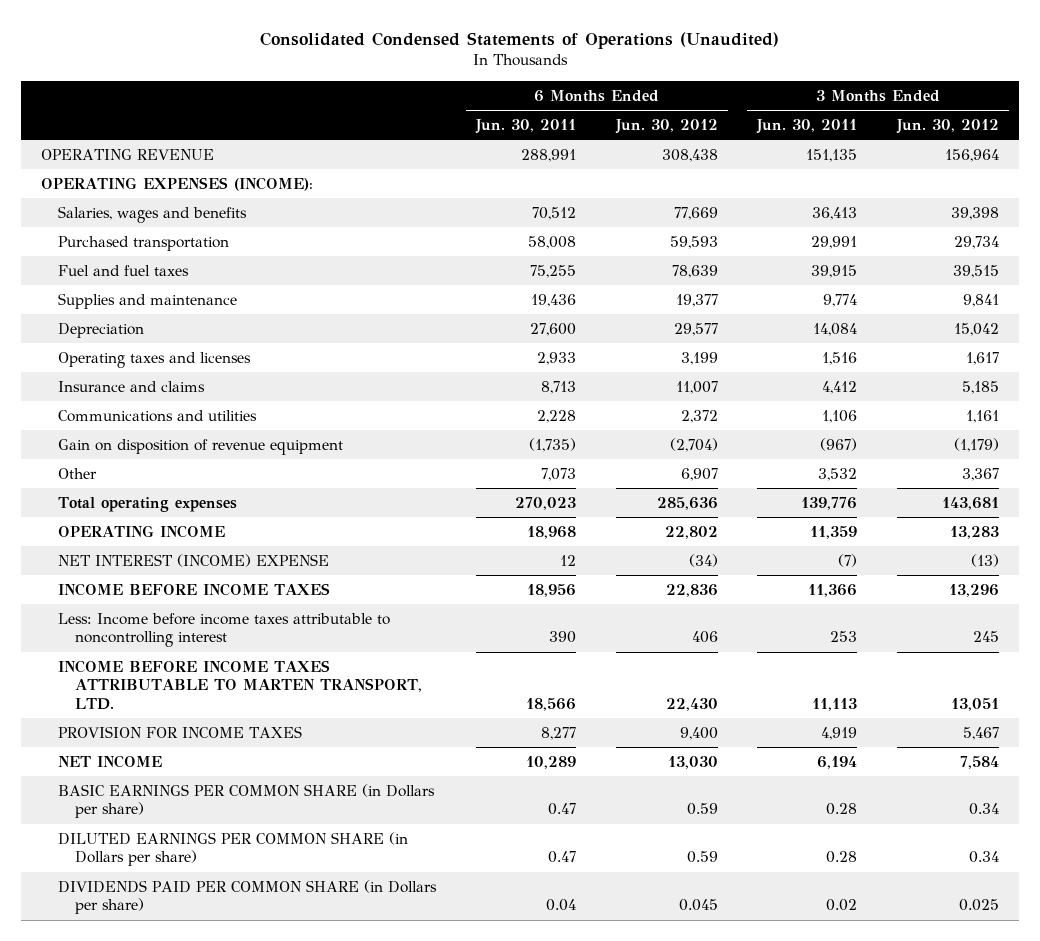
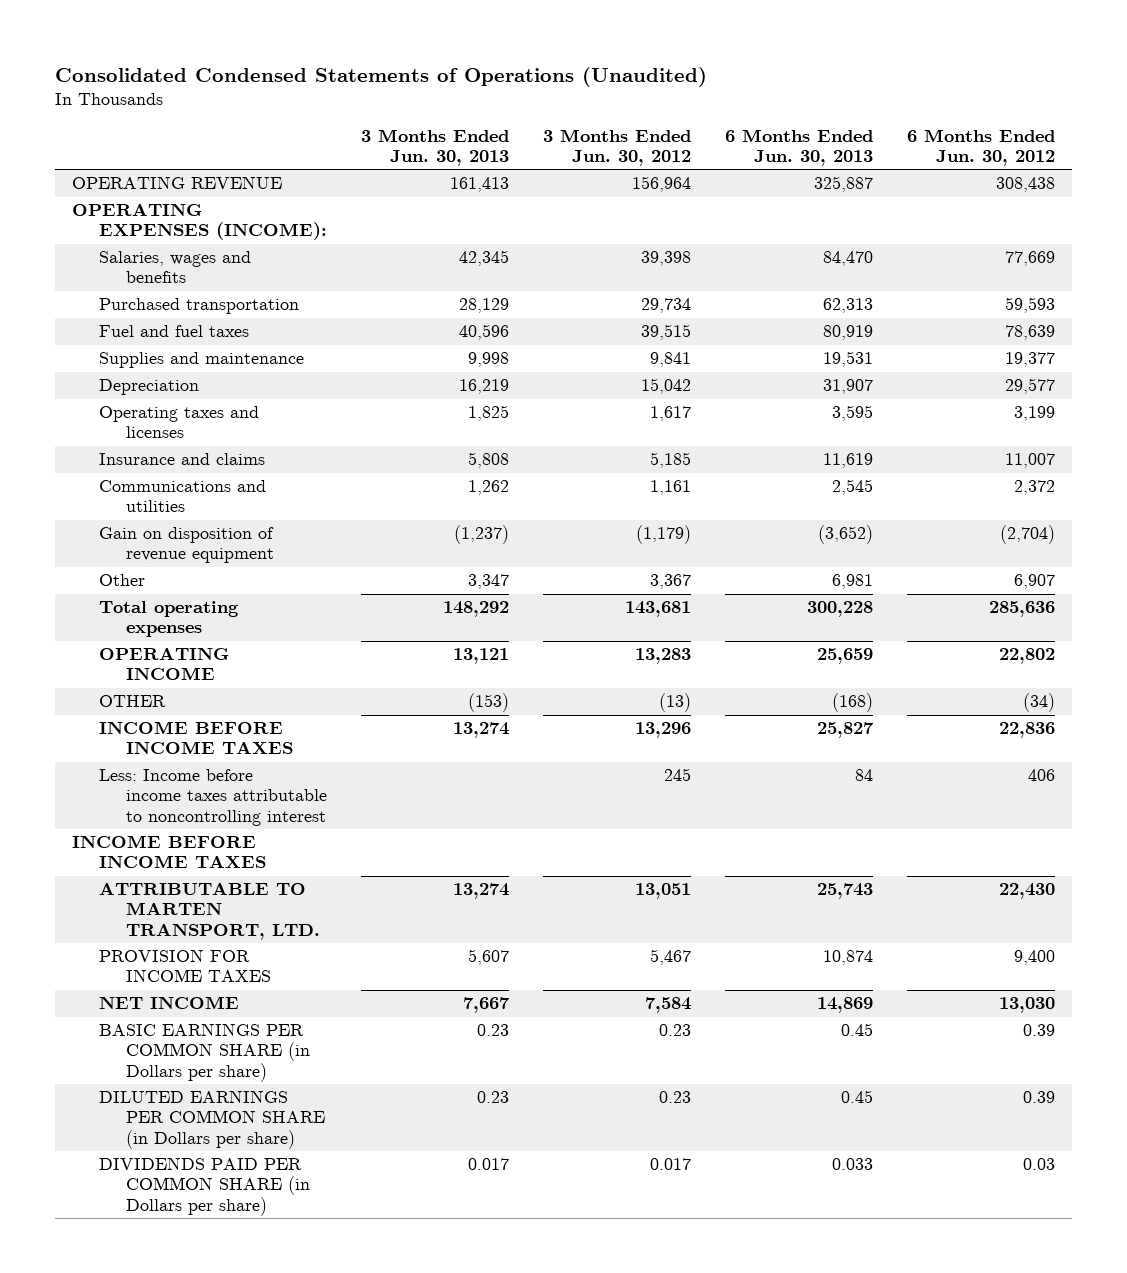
- | 6 Months Ended Jun. 30, 2011 | 6 Months Ended Jun. 30, 2012 | 3 Months Ended Jun. 30, 2011 | 3 Months Ended Jun. 30, 2012
+ | 3 Months Ended Jun. 30, 2013 | 3 Months Ended Jun. 30, 2012 | 6 Months Ended Jun. 30, 2013 | 6 Months Ended Jun. 30, 2012
- NET INTEREST (INCOME) EXPENSE | 12 | (34) | (7) | (13)
+ OTHER | (153) | (13) | (168) | (34)
- INCOME BEFORE INCOME TAXES ATTRIBUTABLE TO MARTEN TRANSPORT, LTD. | 18,566 | 22,430 | 11,113 | 13,051
+ INCOME BEFORE INCOME TAXES
+ ATTRIBUTABLE TO MARTEN TRANSPORT, LTD. | 13,274 | 13,051 | 25,743 | 22,430
- BASIC EARNINGS PER COMMON SHARE (in Dollars per share) | 0.47 | 0.59 | 0.28 | 0.34
- DILUTED EARNINGS PER COMMON SHARE (in Dollars per share) | 0.47 | 0.59 | 0.28 | 0.34
- DIVIDENDS PAID PER COMMON SHARE (in Dollars per share) | 0.04 | 0.045 | 0.02 | 0.025
+ BASIC EARNINGS PER COMMON SHARE (in Dollars per share) | 0.23 | 0.23 | 0.45 | 0.39
+ DILUTED EARNINGS PER COMMON SHARE (in Dollars per share) | 0.23 | 0.23 | 0.45 | 0.39
+ DIVIDENDS PAID PER COMMON SHARE (in Dollars per share) | 0.017 | 0.017 | 0.033 | 0.03

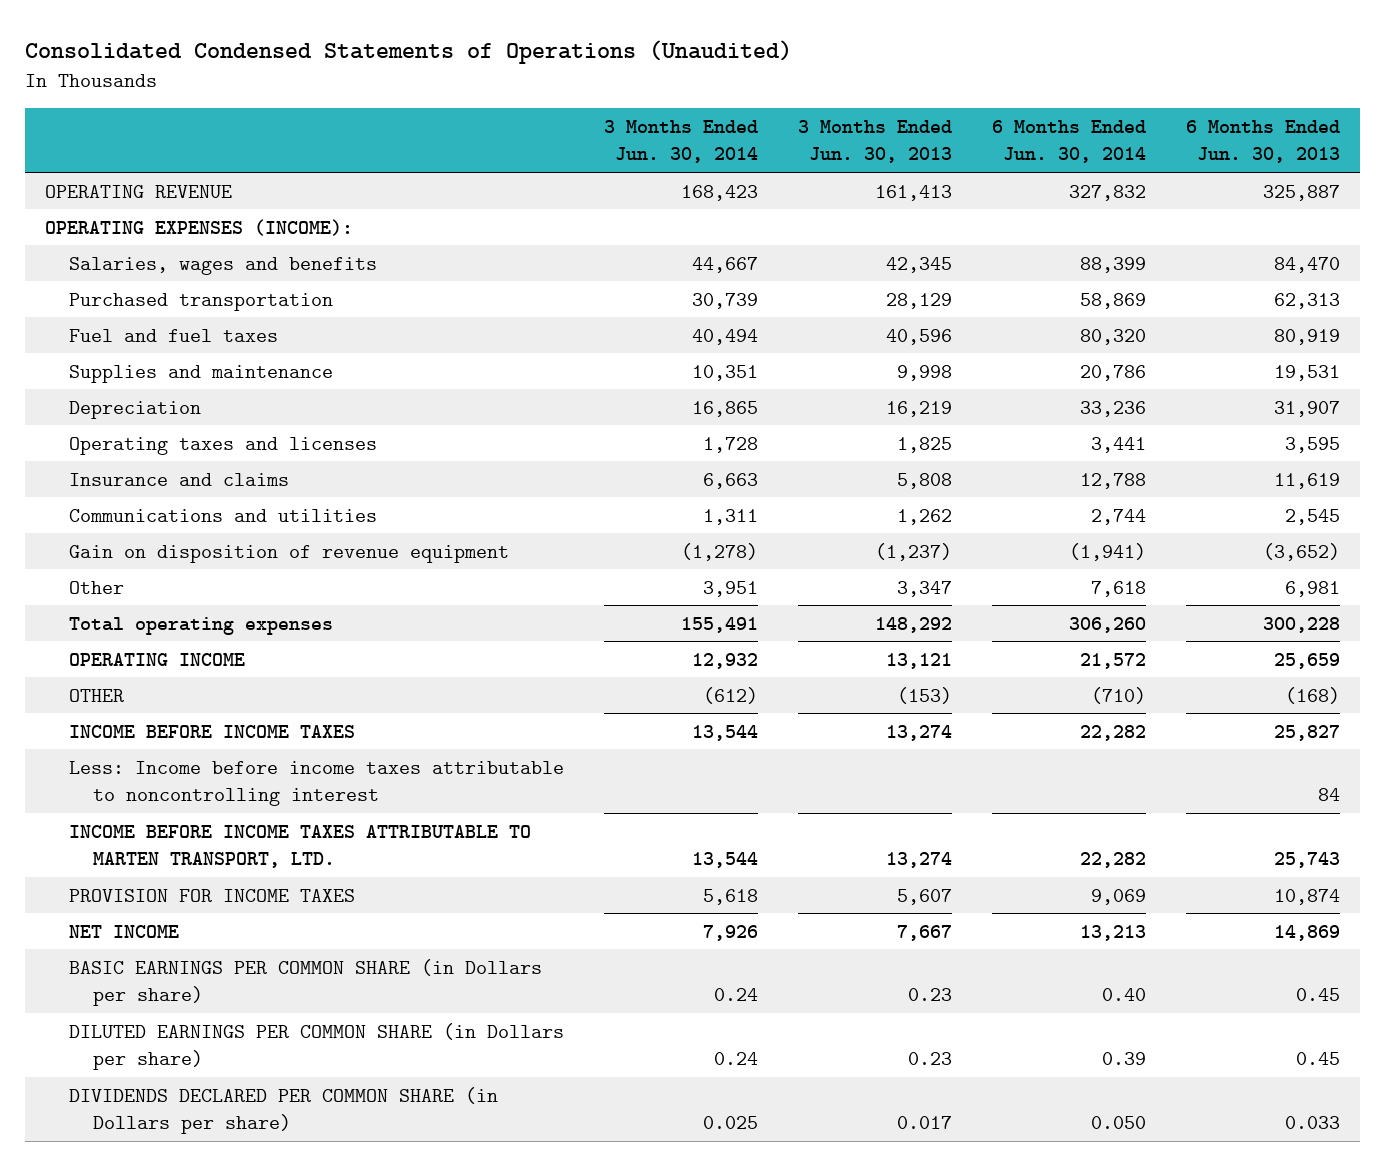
- | 3 Months Ended Jun. 30, 2013 | 3 Months Ended Jun. 30, 2012 | 6 Months Ended Jun. 30, 2013 | 6 Months Ended Jun. 30, 2012
+ | 3 Months Ended Jun. 30, 2014 | 3 Months Ended Jun. 30, 2013 | 6 Months Ended Jun. 30, 2014 | 6 Months Ended Jun. 30, 2013
- INCOME BEFORE INCOME TAXES
- ATTRIBUTABLE TO MARTEN TRANSPORT, LTD. | 13,274 | 13,051 | 25,743 | 22,430
+ INCOME BEFORE INCOME TAXES ATTRIBUTABLE TO MARTEN TRANSPORT, LTD. | 13,544 | 13,274 | 22,282 | 25,743
- DIVIDENDS PAID PER COMMON SHARE (in Dollars per share) | 0.017 | 0.017 | 0.033 | 0.03
+ DIVIDENDS DECLARED PER COMMON SHARE (in Dollars per share) | 0.025 | 0.017 | 0.050 | 0.033

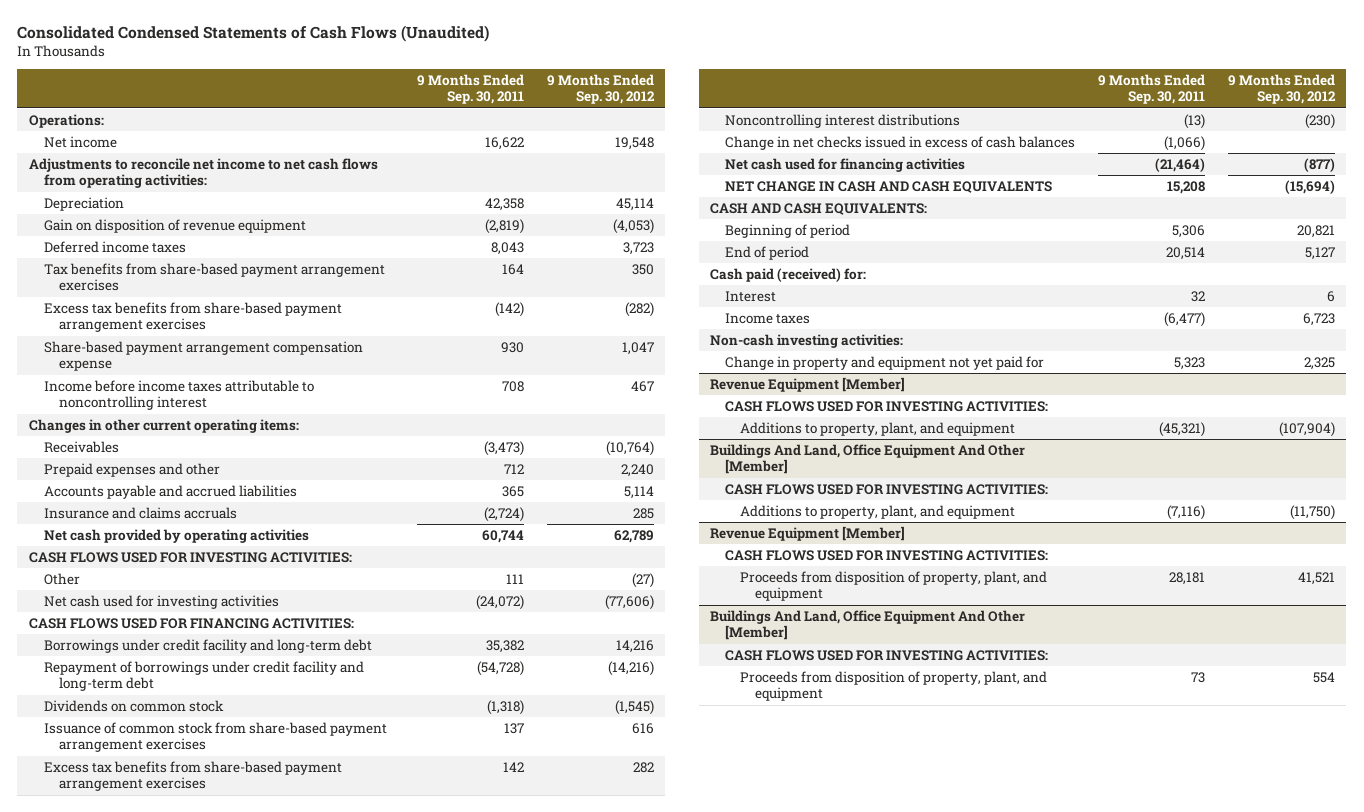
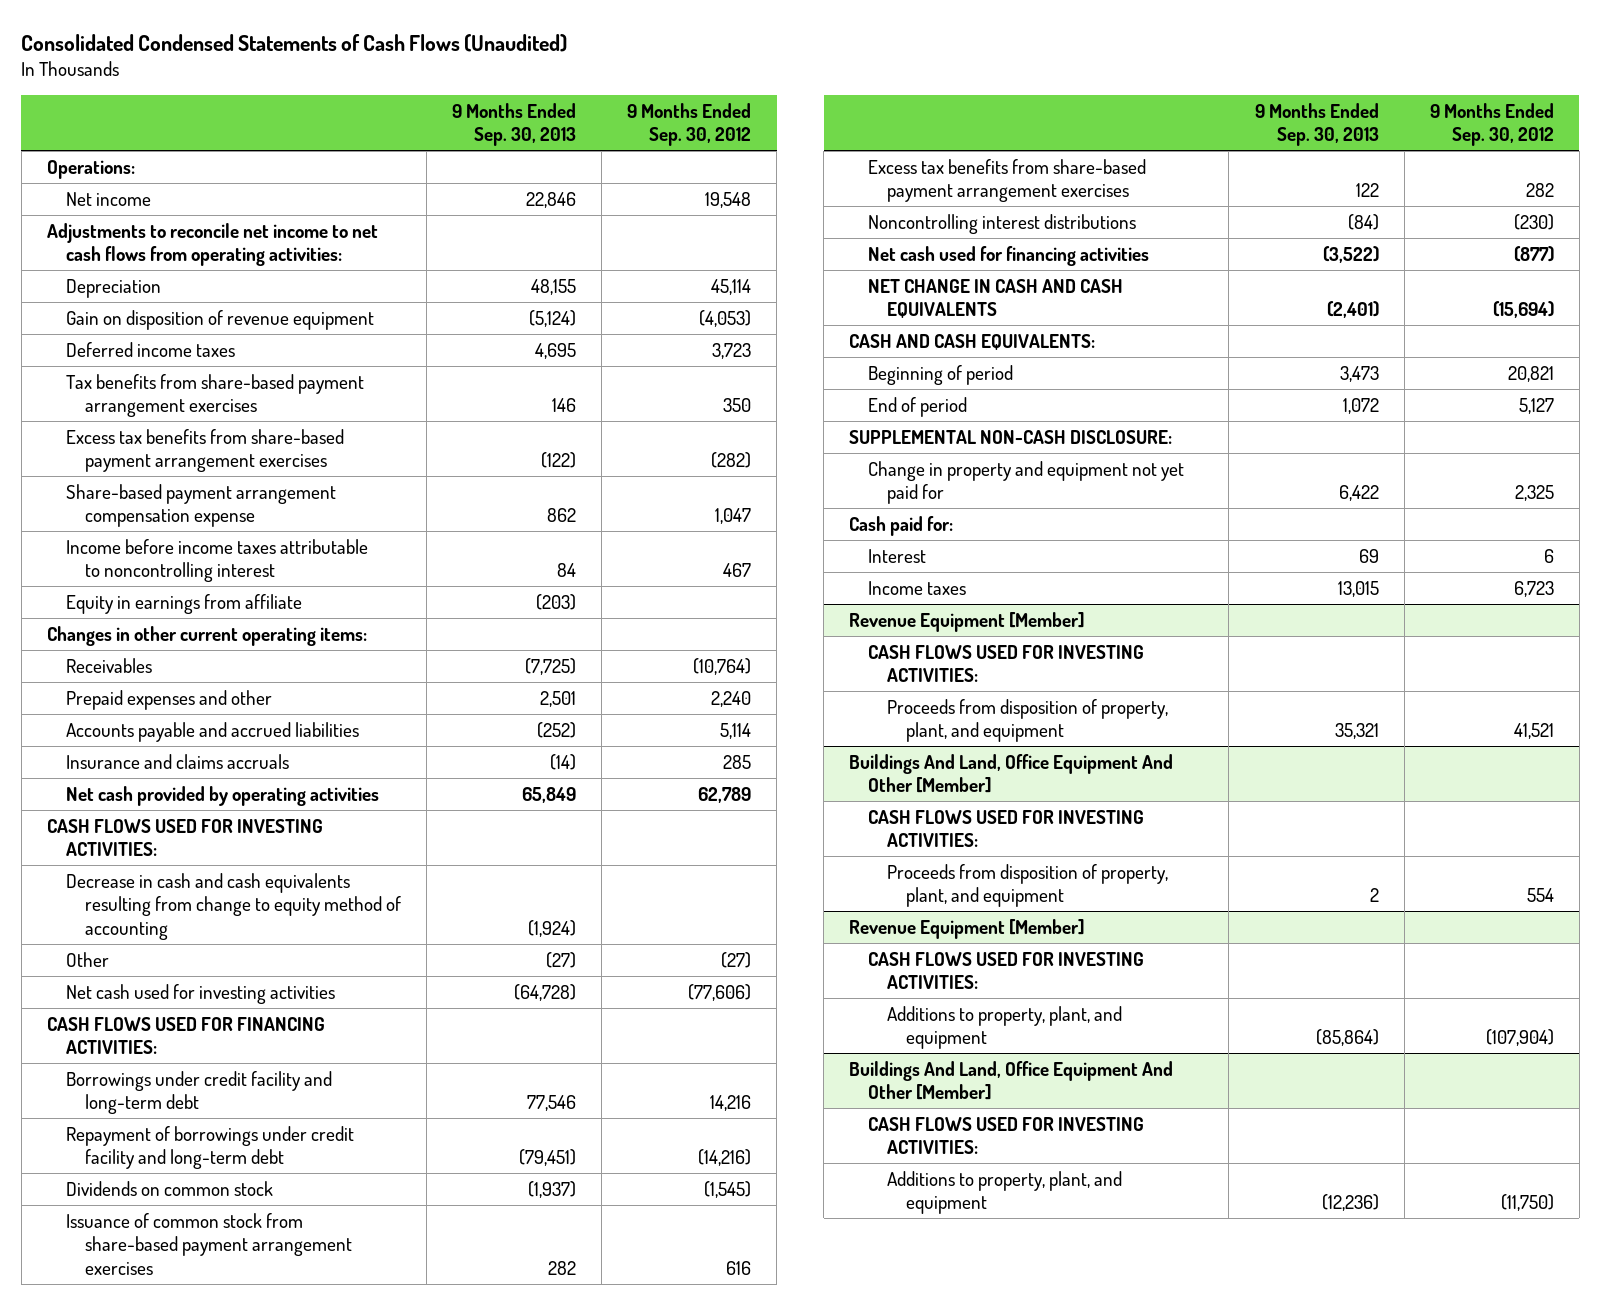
- | 9 Months Ended Sep. 30, 2011 | 9 Months Ended Sep. 30, 2012
+ | 9 Months Ended Sep. 30, 2013 | 9 Months Ended Sep. 30, 2012
+ Equity in earnings from affiliate | (203) |
+ Decrease in cash and cash equivalents resulting from change to equity method of accounting | (1,924) |
- Change in net checks issued in excess of cash balances | (1,066) |
- Cash paid (received) for:
+ SUPPLEMENTAL NON-CASH DISCLOSURE:
moved up: Change in property and equipment not yet paid for | 6,422 | 2,325
+ Cash paid for:
- Non-cash investing activities:
@ Revenue Equipment [Member]
moved up: Proceeds from disposition of property, plant, and equipment | 35,321 | 41,521
@ Buildings And Land, Office Equipment And Other [Member]
moved up: Proceeds from disposition of property, plant, and equipment | 2 | 554
@ Revenue Equipment [Member]
moved down: Additions to property, plant, and equipment | (85,864) | (107,904)
@ Buildings And Land, Office Equipment And Other [Member]
moved down: Additions to property, plant, and equipment | (12,236) | (11,750)

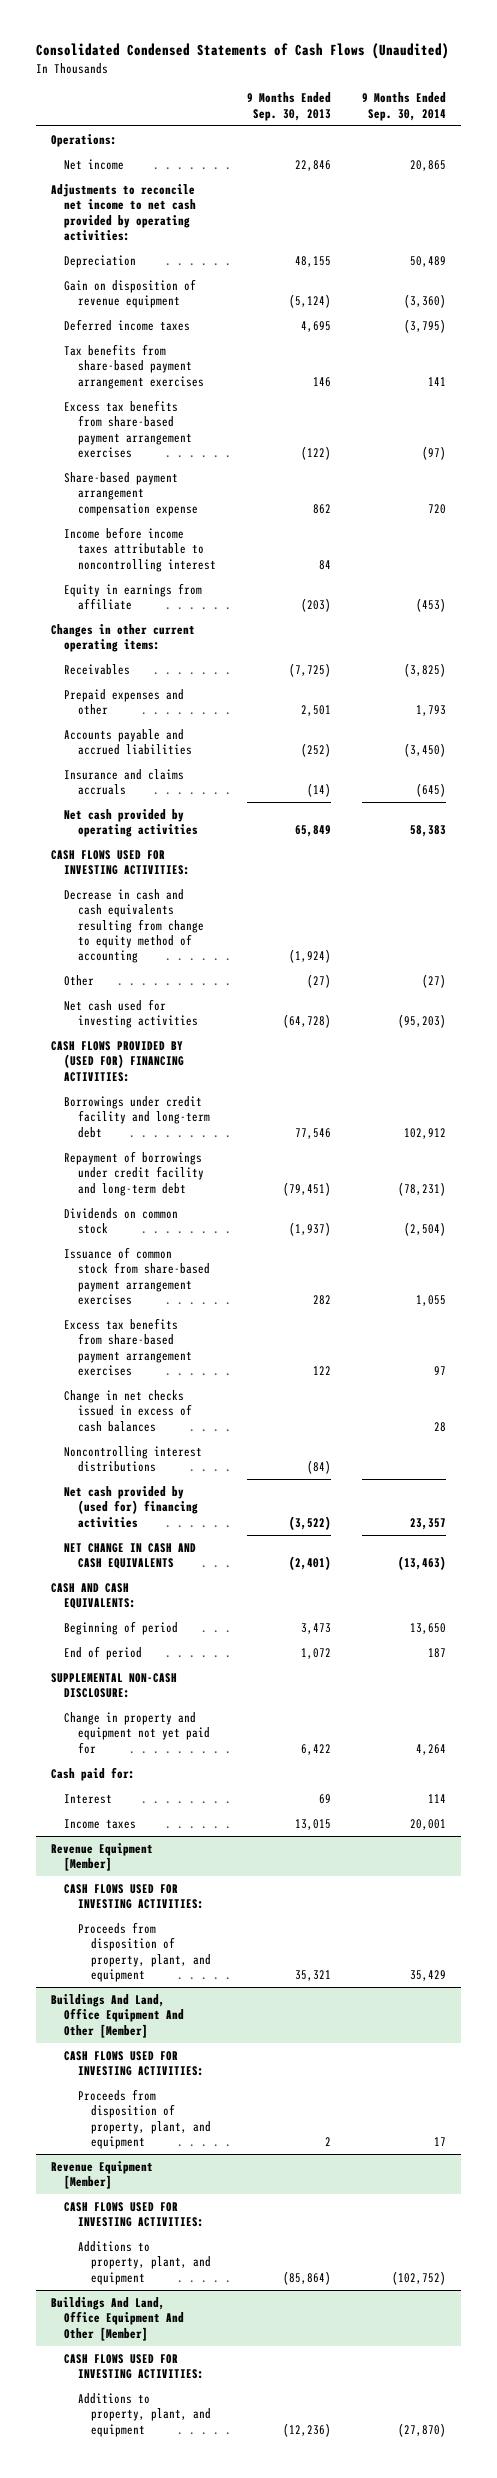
- | 9 Months Ended Sep. 30, 2013 | 9 Months Ended Sep. 30, 2012
+ | 9 Months Ended Sep. 30, 2013 | 9 Months Ended Sep. 30, 2014
- Adjustments to reconcile net income to net cash flows from operating activities:
+ Adjustments to reconcile net income to net cash provided by operating activities:
- CASH FLOWS USED FOR FINANCING ACTIVITIES:
+ CASH FLOWS PROVIDED BY (USED FOR) FINANCING ACTIVITIES:
+ Change in net checks issued in excess of cash balances | | 28
- Net cash used for financing activities | (3,522) | (877)
+ Net cash provided by (used for) financing activities | (3,522) | 23,357

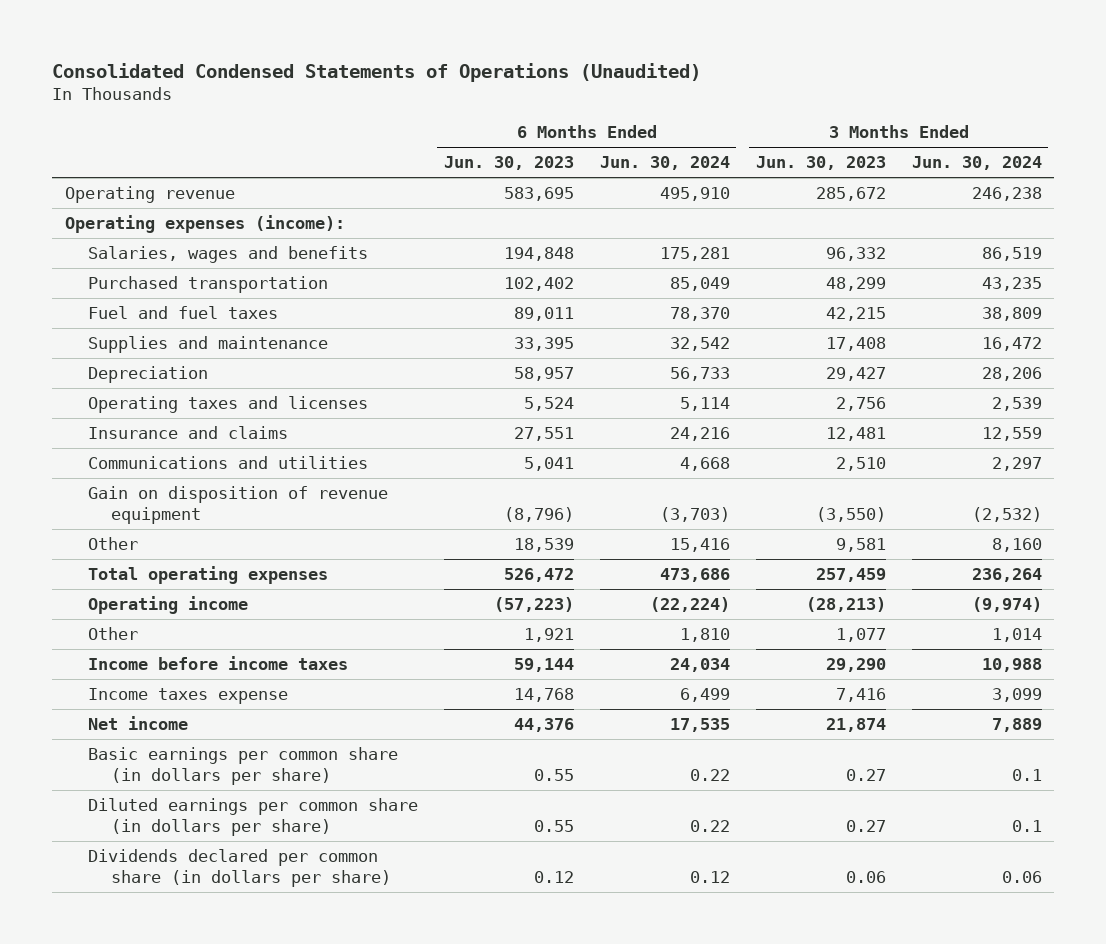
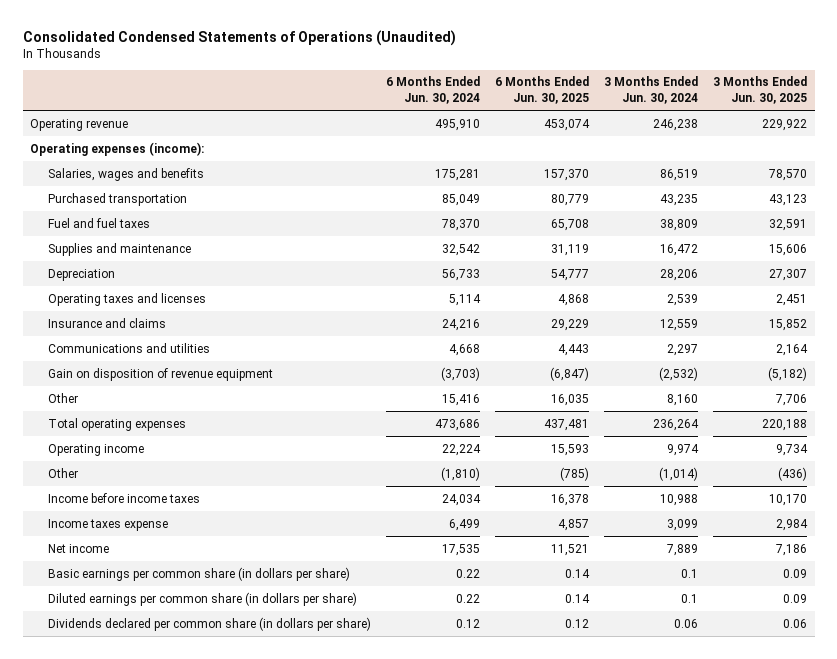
- | 6 Months Ended Jun. 30, 2023 | 6 Months Ended Jun. 30, 2024 | 3 Months Ended Jun. 30, 2023 | 3 Months Ended Jun. 30, 2024
+ | 6 Months Ended Jun. 30, 2024 | 6 Months Ended Jun. 30, 2025 | 3 Months Ended Jun. 30, 2024 | 3 Months Ended Jun. 30, 2025
- Operating income | (57,223) | (22,224) | (28,213) | (9,974)
- Other | 1,921 | 1,810 | 1,077 | 1,014
+ Operating income | 22,224 | 15,593 | 9,974 | 9,734
+ Other | (1,810) | (785) | (1,014) | (436)

